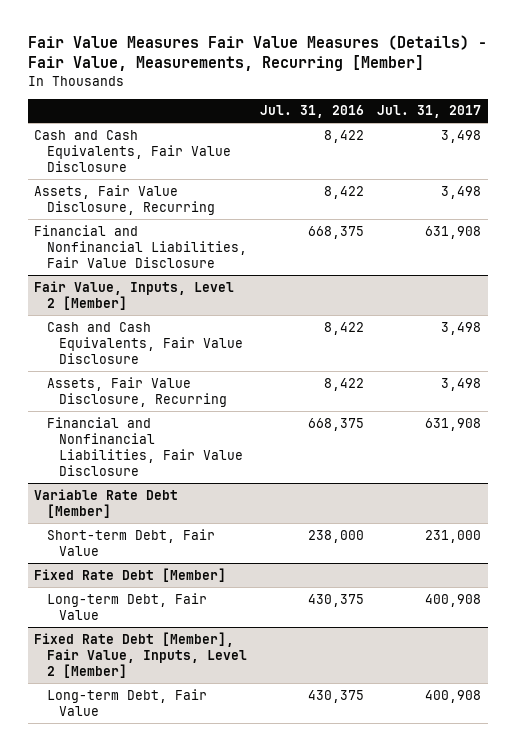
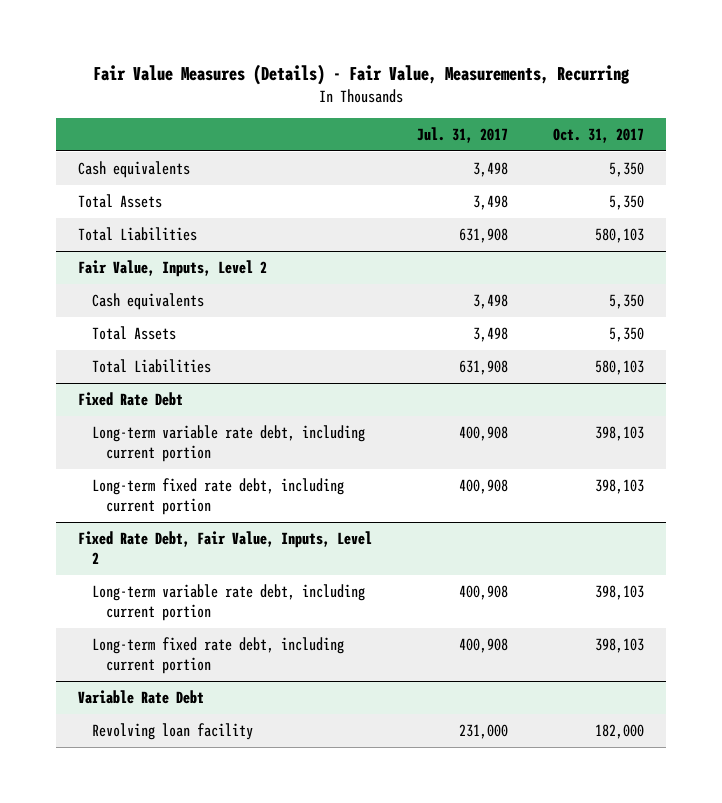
- Fair Value Measures Fair Value Measures (Details) - Fair Value, Measurements, Recurring [Member]
+ Fair Value Measures (Details) - Fair Value, Measurements, Recurring
- | Jul. 31, 2016 | Jul. 31, 2017
+ | Jul. 31, 2017 | Oct. 31, 2017
- Cash and Cash Equivalents, Fair Value Disclosure | 8,422 | 3,498
- Assets, Fair Value Disclosure, Recurring | 8,422 | 3,498
- Financial and Nonfinancial Liabilities, Fair Value Disclosure | 668,375 | 631,908
- Fair Value, Inputs, Level 2 [Member]
- Cash and Cash Equivalents, Fair Value Disclosure | 8,422 | 3,498
- Assets, Fair Value Disclosure, Recurring | 8,422 | 3,498
- Financial and Nonfinancial Liabilities, Fair Value Disclosure | 668,375 | 631,908
- Variable Rate Debt [Member]
- Short-term Debt, Fair Value | 238,000 | 231,000
- Fixed Rate Debt [Member]
- Long-term Debt, Fair Value | 430,375 | 400,908
- Fixed Rate Debt [Member], Fair Value, Inputs, Level 2 [Member]
- Long-term Debt, Fair Value | 430,375 | 400,908
+ Cash equivalents | 3,498 | 5,350
+ Total Assets | 3,498 | 5,350
+ Total Liabilities | 631,908 | 580,103
+ Fair Value, Inputs, Level 2
+ Cash equivalents | 3,498 | 5,350
+ Total Assets | 3,498 | 5,350
+ Total Liabilities | 631,908 | 580,103
+ Fixed Rate Debt
+ Long-term variable rate debt, including current portion | 400,908 | 398,103
+ Long-term fixed rate debt, including current portion | 400,908 | 398,103
+ Fixed Rate Debt, Fair Value, Inputs, Level 2
+ Long-term variable rate debt, including current portion | 400,908 | 398,103
+ Long-term fixed rate debt, including current portion | 400,908 | 398,103
+ Variable Rate Debt
+ Revolving loan facility | 231,000 | 182,000

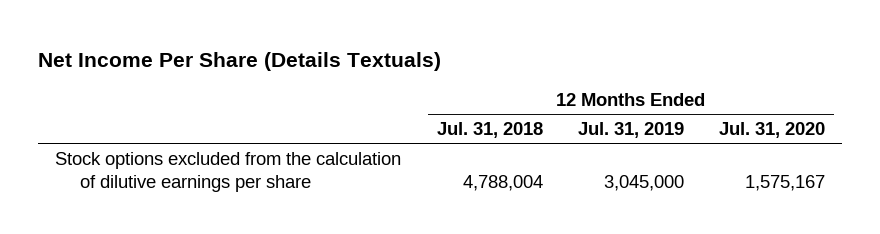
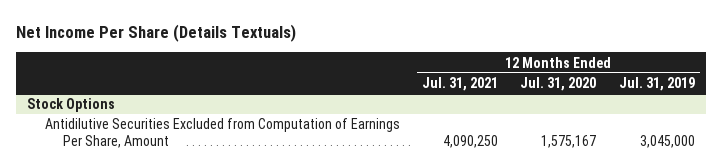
- | 12 Months Ended Jul. 31, 2018 | 12 Months Ended Jul. 31, 2019 | 12 Months Ended Jul. 31, 2020
+ | 12 Months Ended Jul. 31, 2021 | 12 Months Ended Jul. 31, 2020 | 12 Months Ended Jul. 31, 2019
- Stock options excluded from the calculation of dilutive earnings per share | 4,788,004 | 3,045,000 | 1,575,167
+ Stock Options
+ Antidilutive Securities Excluded from Computation of Earnings Per Share, Amount | 4,090,250 | 1,575,167 | 3,045,000

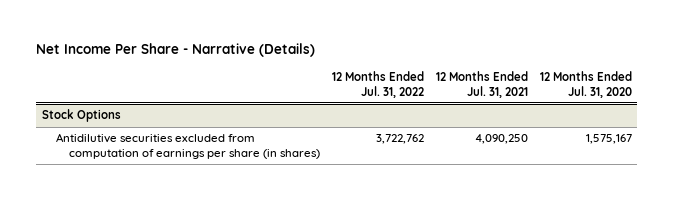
- Net Income Per Share (Details Textuals)
+ Net Income Per Share - Narrative (Details)
- | 12 Months Ended Jul. 31, 2021 | 12 Months Ended Jul. 31, 2020 | 12 Months Ended Jul. 31, 2019
+ | 12 Months Ended Jul. 31, 2022 | 12 Months Ended Jul. 31, 2021 | 12 Months Ended Jul. 31, 2020
@ Stock Options
- Antidilutive Securities Excluded from Computation of Earnings Per Share, Amount | 4,090,250 | 1,575,167 | 3,045,000
+ Antidilutive securities excluded from computation of earnings per share (in shares) | 3,722,762 | 4,090,250 | 1,575,167

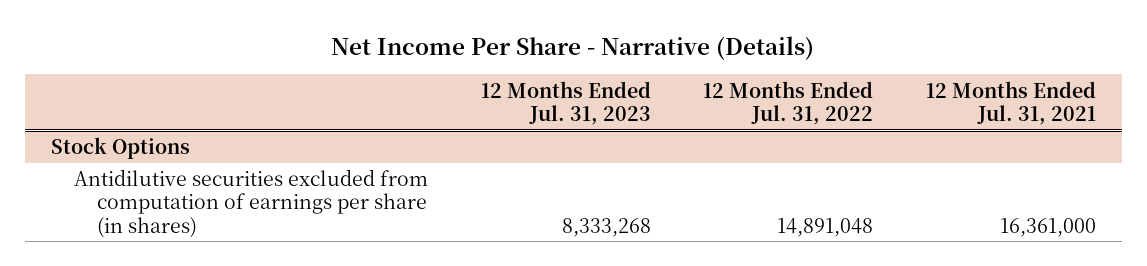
- | 12 Months Ended Jul. 31, 2022 | 12 Months Ended Jul. 31, 2021 | 12 Months Ended Jul. 31, 2020
+ | 12 Months Ended Jul. 31, 2023 | 12 Months Ended Jul. 31, 2022 | 12 Months Ended Jul. 31, 2021
@ Stock Options
- Antidilutive securities excluded from computation of earnings per share (in shares) | 3,722,762 | 4,090,250 | 1,575,167
+ Antidilutive securities excluded from computation of earnings per share (in shares) | 8,333,268 | 14,891,048 | 16,361,000

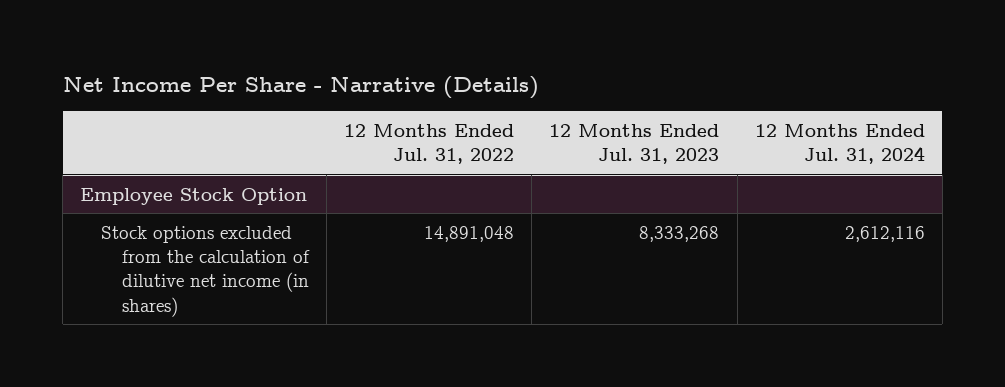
- | 12 Months Ended Jul. 31, 2023 | 12 Months Ended Jul. 31, 2022 | 12 Months Ended Jul. 31, 2021
+ | 12 Months Ended Jul. 31, 2022 | 12 Months Ended Jul. 31, 2023 | 12 Months Ended Jul. 31, 2024
- Stock Options
- Antidilutive securities excluded from computation of earnings per share (in shares) | 8,333,268 | 14,891,048 | 16,361,000
+ Employee Stock Option
+ Stock options excluded from the calculation of dilutive net income (in shares) | 14,891,048 | 8,333,268 | 2,612,116

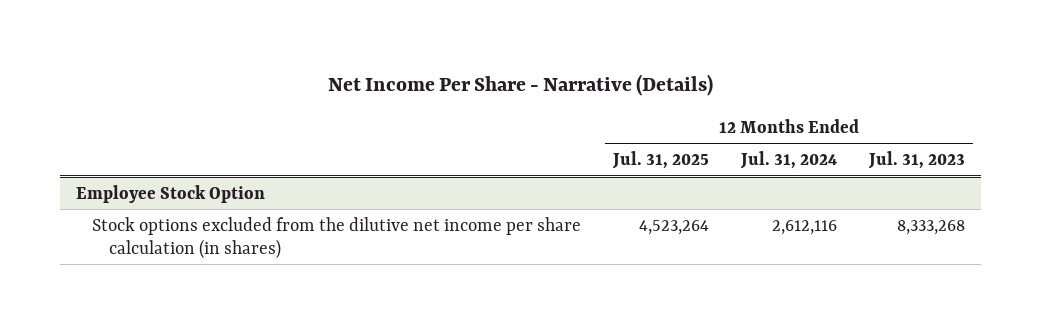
- | 12 Months Ended Jul. 31, 2022 | 12 Months Ended Jul. 31, 2023 | 12 Months Ended Jul. 31, 2024
+ | 12 Months Ended Jul. 31, 2025 | 12 Months Ended Jul. 31, 2024 | 12 Months Ended Jul. 31, 2023
@ Employee Stock Option
- Stock options excluded from the calculation of dilutive net income (in shares) | 14,891,048 | 8,333,268 | 2,612,116
+ Stock options excluded from the dilutive net income per share calculation (in shares) | 4,523,264 | 2,612,116 | 8,333,268

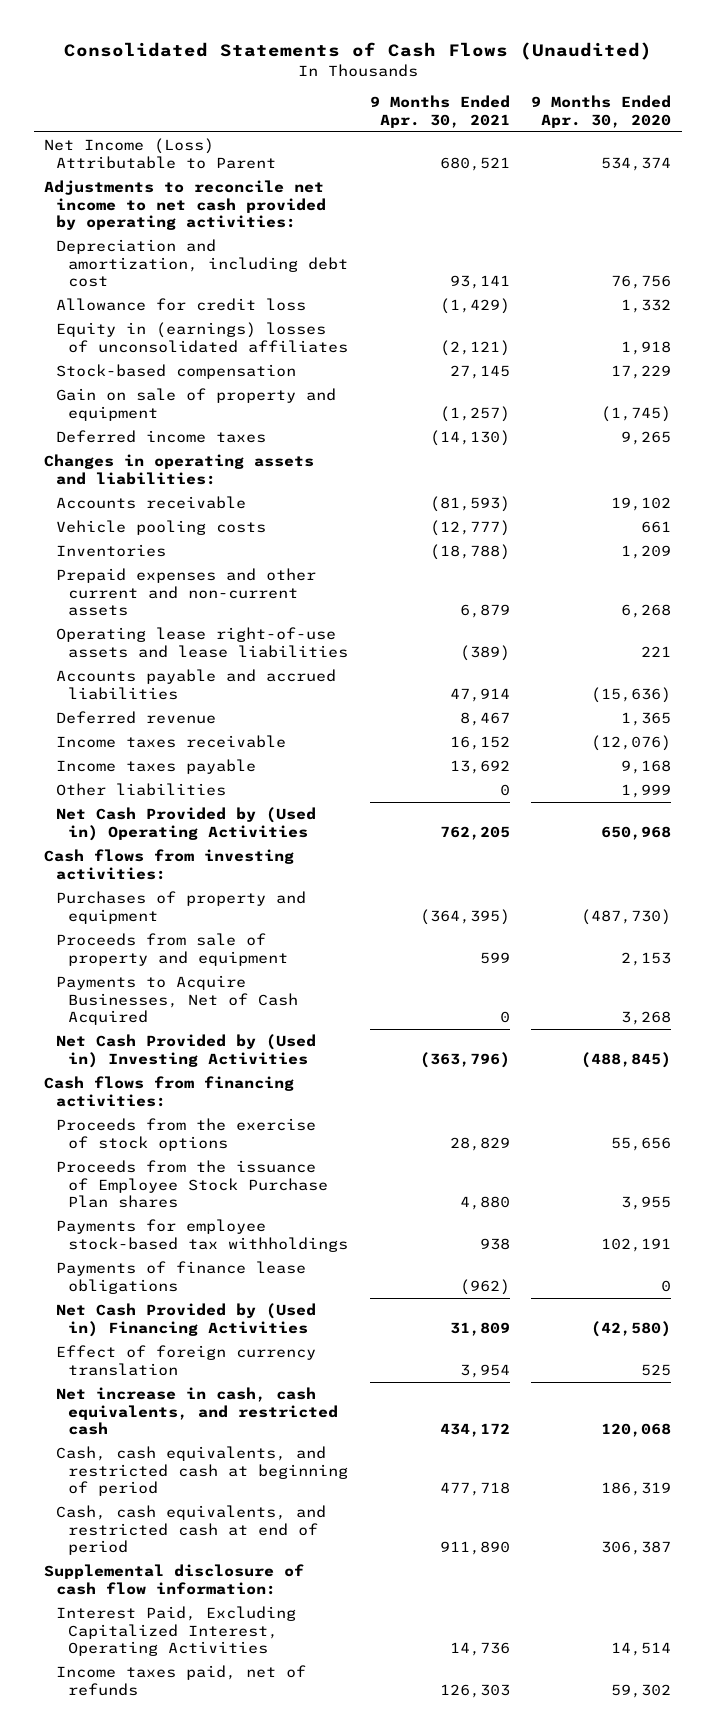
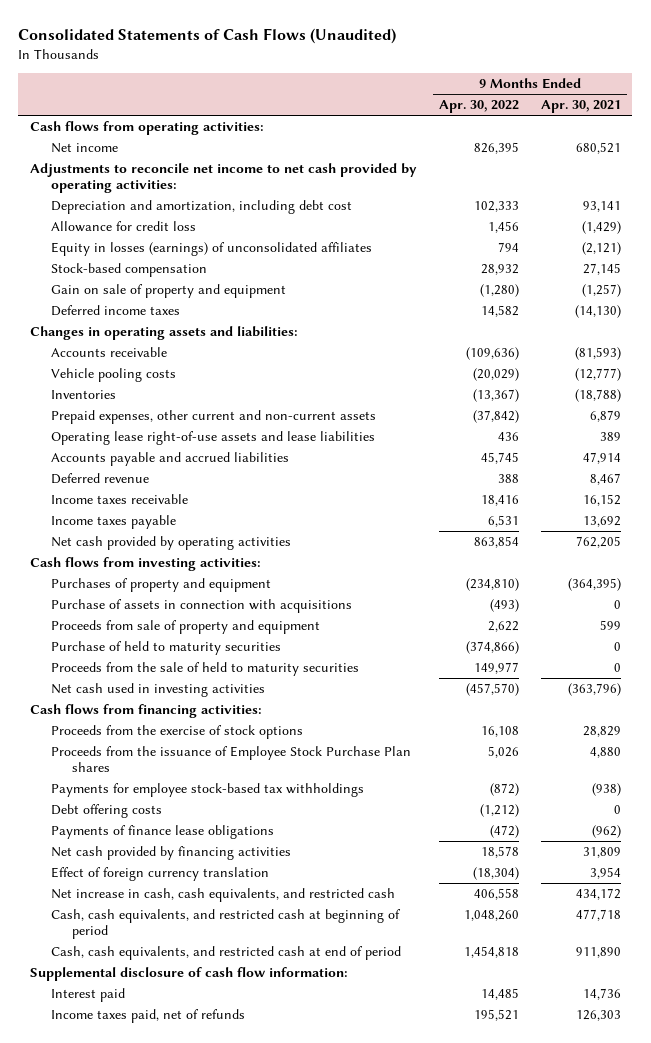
- | 9 Months Ended Apr. 30, 2021 | 9 Months Ended Apr. 30, 2020
+ | 9 Months Ended Apr. 30, 2022 | 9 Months Ended Apr. 30, 2021
- Net Income (Loss) Attributable to Parent | 680,521 | 534,374
+ Cash flows from operating activities:
+ Net income | 826,395 | 680,521
- Equity in (earnings) losses of unconsolidated affiliates | (2,121) | 1,918
+ Equity in losses (earnings) of unconsolidated affiliates | 794 | (2,121)
- Prepaid expenses and other current and non-current assets | 6,879 | 6,268
- Operating lease right-of-use assets and lease liabilities | (389) | 221
+ Prepaid expenses, other current and non-current assets | (37,842) | 6,879
+ Operating lease right-of-use assets and lease liabilities | 436 | 389
- Other liabilities | 0 | 1,999
- Net Cash Provided by (Used in) Operating Activities | 762,205 | 650,968
+ Net cash provided by operating activities | 863,854 | 762,205
+ Purchase of assets in connection with acquisitions | (493) | 0
- Payments to Acquire Businesses, Net of Cash Acquired | 0 | 3,268
- Net Cash Provided by (Used in) Investing Activities | (363,796) | (488,845)
+ Purchase of held to maturity securities | (374,866) | 0
+ Proceeds from the sale of held to maturity securities | 149,977 | 0
+ Net cash used in investing activities | (457,570) | (363,796)
- Payments for employee stock-based tax withholdings | 938 | 102,191
+ Payments for employee stock-based tax withholdings | (872) | (938)
+ Debt offering costs | (1,212) | 0
- Net Cash Provided by (Used in) Financing Activities | 31,809 | (42,580)
+ Net cash provided by financing activities | 18,578 | 31,809
- Interest Paid, Excluding Capitalized Interest, Operating Activities | 14,736 | 14,514
+ Interest paid | 14,485 | 14,736

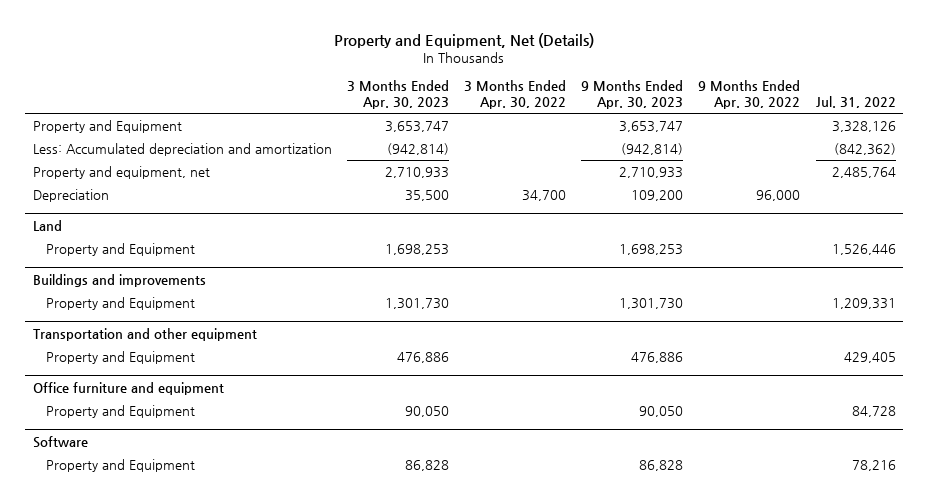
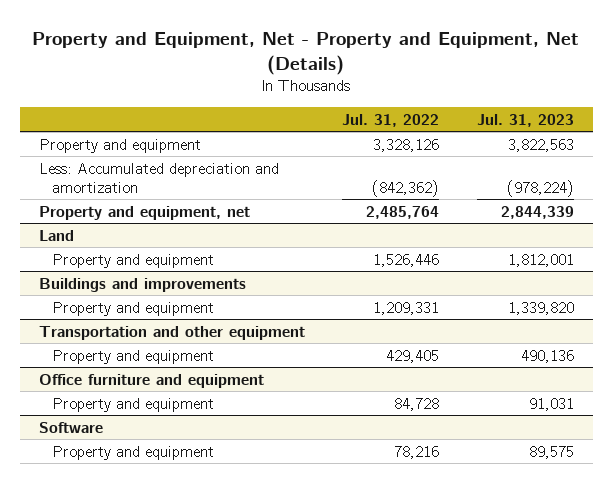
- Property and Equipment, Net (Details)
+ Property and Equipment, Net - Property and Equipment, Net (Details)
- | 3 Months Ended Apr. 30, 2023 | 3 Months Ended Apr. 30, 2022 | 9 Months Ended Apr. 30, 2023 | 9 Months Ended Apr. 30, 2022 | Jul. 31, 2022
+ | Jul. 31, 2022 | Jul. 31, 2023
- Property and Equipment | 3,653,747 | | 3,653,747 | | 3,328,126
+ Property and equipment | 3,328,126 | 3,822,563
- Depreciation | 35,500 | 34,700 | 109,200 | 96,000 |
@ Land
- Property and Equipment | 1,698,253 | | 1,698,253 | | 1,526,446
+ Property and equipment | 1,526,446 | 1,812,001
@ Buildings and improvements
- Property and Equipment | 1,301,730 | | 1,301,730 | | 1,209,331
+ Property and equipment | 1,209,331 | 1,339,820
@ Transportation and other equipment
- Property and Equipment | 476,886 | | 476,886 | | 429,405
+ Property and equipment | 429,405 | 490,136
@ Office furniture and equipment
- Property and Equipment | 90,050 | | 90,050 | | 84,728
+ Property and equipment | 84,728 | 91,031
@ Software
- Property and Equipment | 86,828 | | 86,828 | | 78,216
+ Property and equipment | 78,216 | 89,575

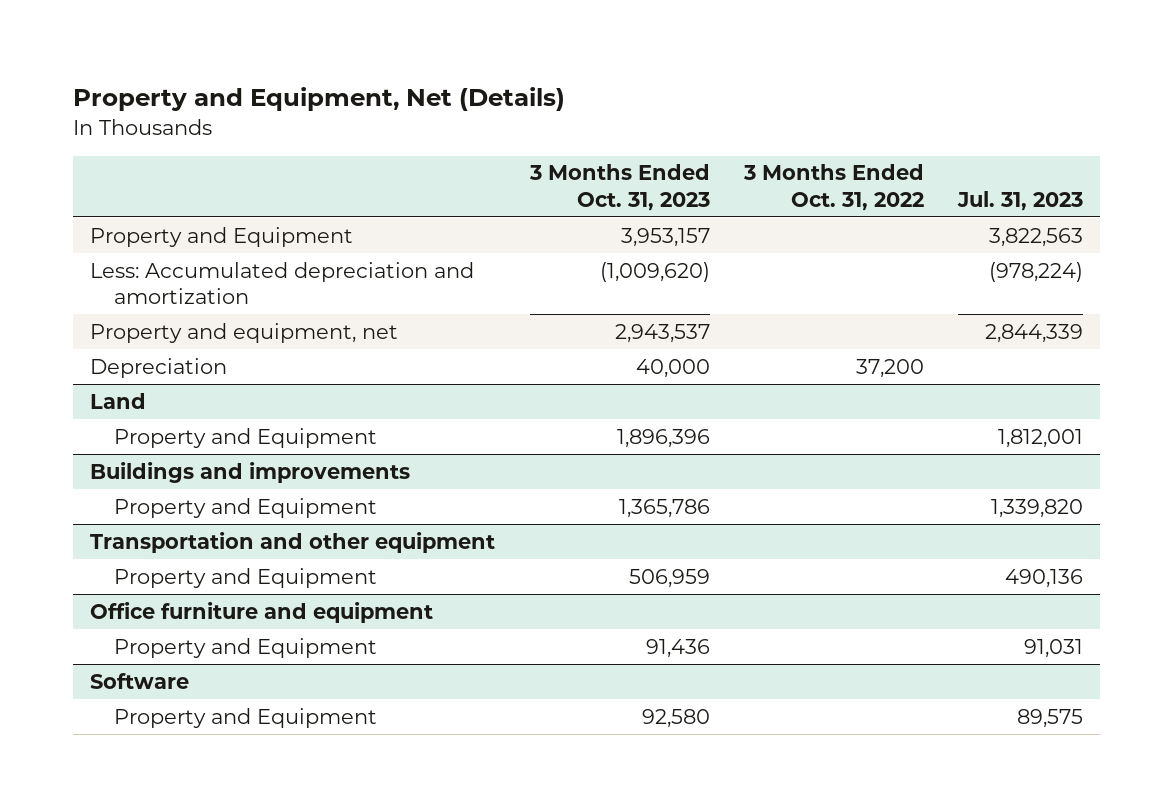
- Property and Equipment, Net - Property and Equipment, Net (Details)
+ Property and Equipment, Net (Details)
- | Jul. 31, 2022 | Jul. 31, 2023
+ | 3 Months Ended Oct. 31, 2023 | 3 Months Ended Oct. 31, 2022 | Jul. 31, 2023
- Property and equipment | 3,328,126 | 3,822,563
+ Property and Equipment | 3,953,157 | | 3,822,563
+ Depreciation | 40,000 | 37,200 |
@ Land
- Property and equipment | 1,526,446 | 1,812,001
+ Property and Equipment | 1,896,396 | | 1,812,001
@ Buildings and improvements
- Property and equipment | 1,209,331 | 1,339,820
+ Property and Equipment | 1,365,786 | | 1,339,820
@ Transportation and other equipment
- Property and equipment | 429,405 | 490,136
+ Property and Equipment | 506,959 | | 490,136
@ Office furniture and equipment
- Property and equipment | 84,728 | 91,031
+ Property and Equipment | 91,436 | | 91,031
@ Software
- Property and equipment | 78,216 | 89,575
+ Property and Equipment | 92,580 | | 89,575

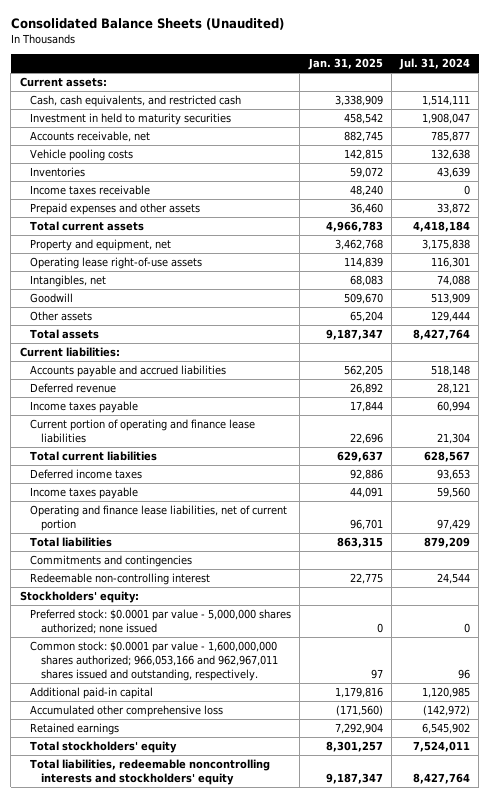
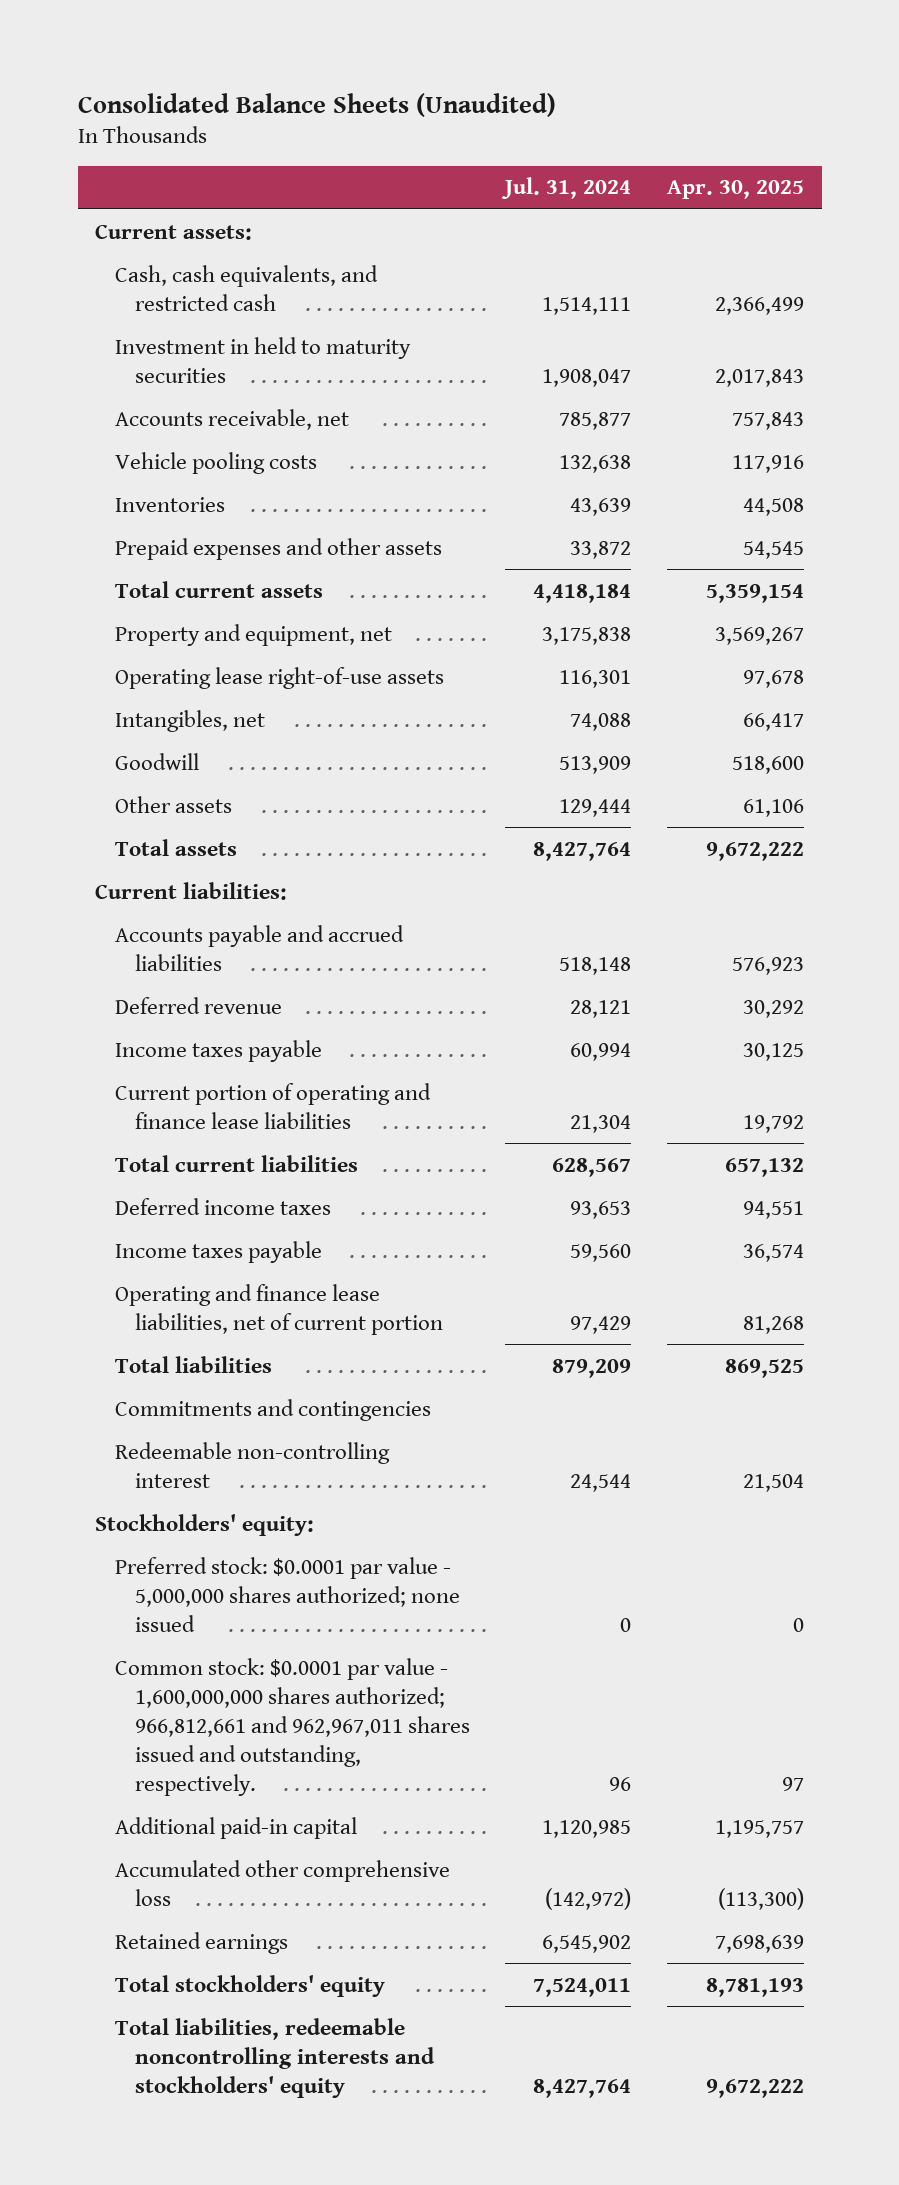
- | Jan. 31, 2025 | Jul. 31, 2024
+ | Jul. 31, 2024 | Apr. 30, 2025
- Income taxes receivable | 48,240 | 0
- Common stock: $0.0001 par value - 1,600,000,000 shares authorized; 966,053,166 and 962,967,011 shares issued and outstanding, respectively. | 97 | 96
+ Common stock: $0.0001 par value - 1,600,000,000 shares authorized; 966,812,661 and 962,967,011 shares issued and outstanding, respectively. | 96 | 97

